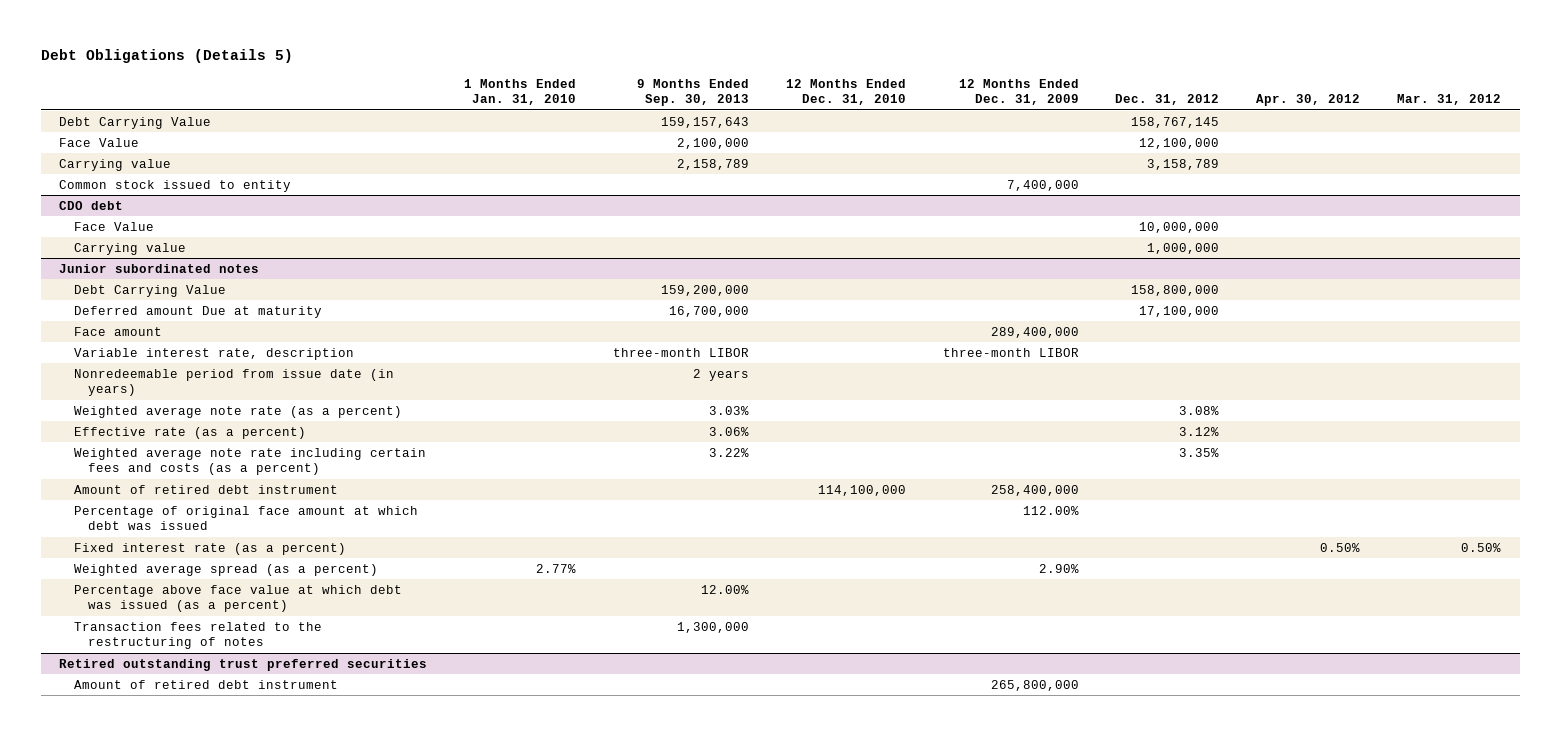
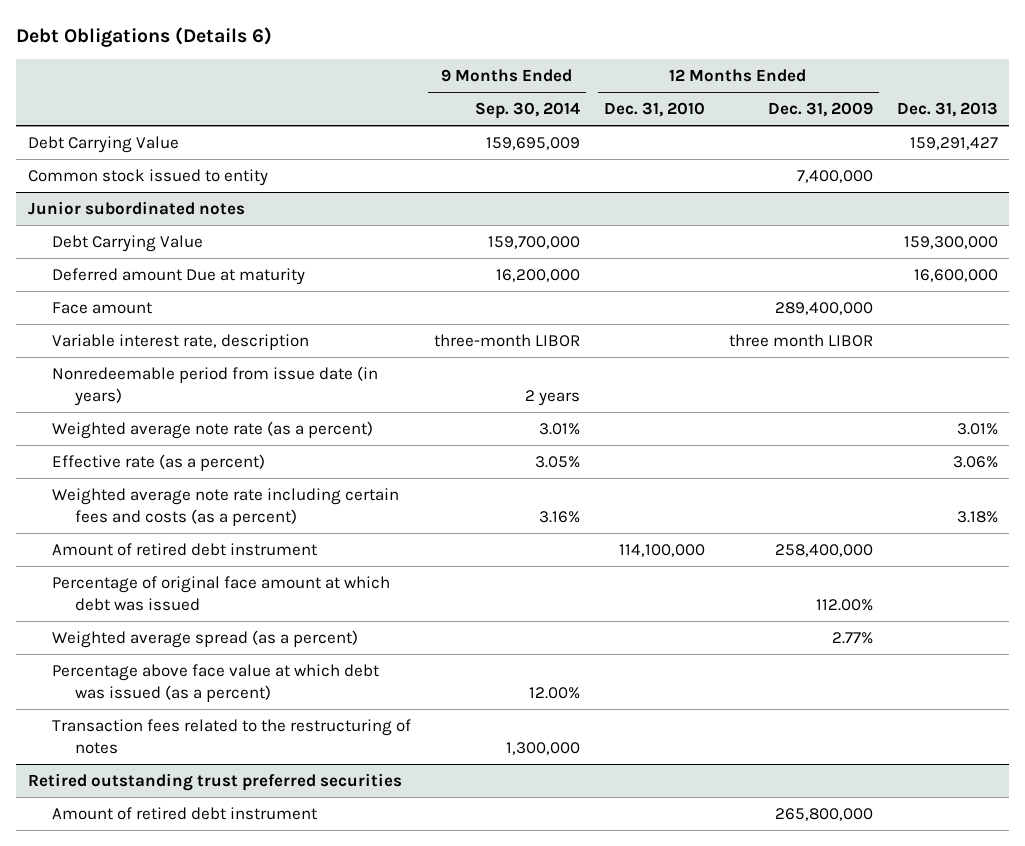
- Debt Obligations (Details 5)
+ Debt Obligations (Details 6)
- | 1 Months Ended Jan. 31, 2010 | 9 Months Ended Sep. 30, 2013 | 12 Months Ended Dec. 31, 2010 | 12 Months Ended Dec. 31, 2009 | Dec. 31, 2012 | Apr. 30, 2012 | Mar. 31, 2012
+ | 9 Months Ended Sep. 30, 2014 | 12 Months Ended Dec. 31, 2010 | 12 Months Ended Dec. 31, 2009 | Dec. 31, 2013
- Face Value | | 2,100,000 | | | 12,100,000 | |
- Carrying value | | 2,158,789 | | | 3,158,789 | |
- CDO debt
- Face Value | | | | | 10,000,000 | |
- Carrying value | | | | | 1,000,000 | |
@ Junior subordinated notes
- Variable interest rate, description | | three-month LIBOR | | three-month LIBOR | | |
+ Variable interest rate, description | three-month LIBOR | | three month LIBOR |
- Fixed interest rate (as a percent) | | | | | | 0.50% | 0.50%
- Weighted average spread (as a percent) | 2.77% | | | 2.90% | | |
+ Weighted average spread (as a percent) | | | 2.77% |

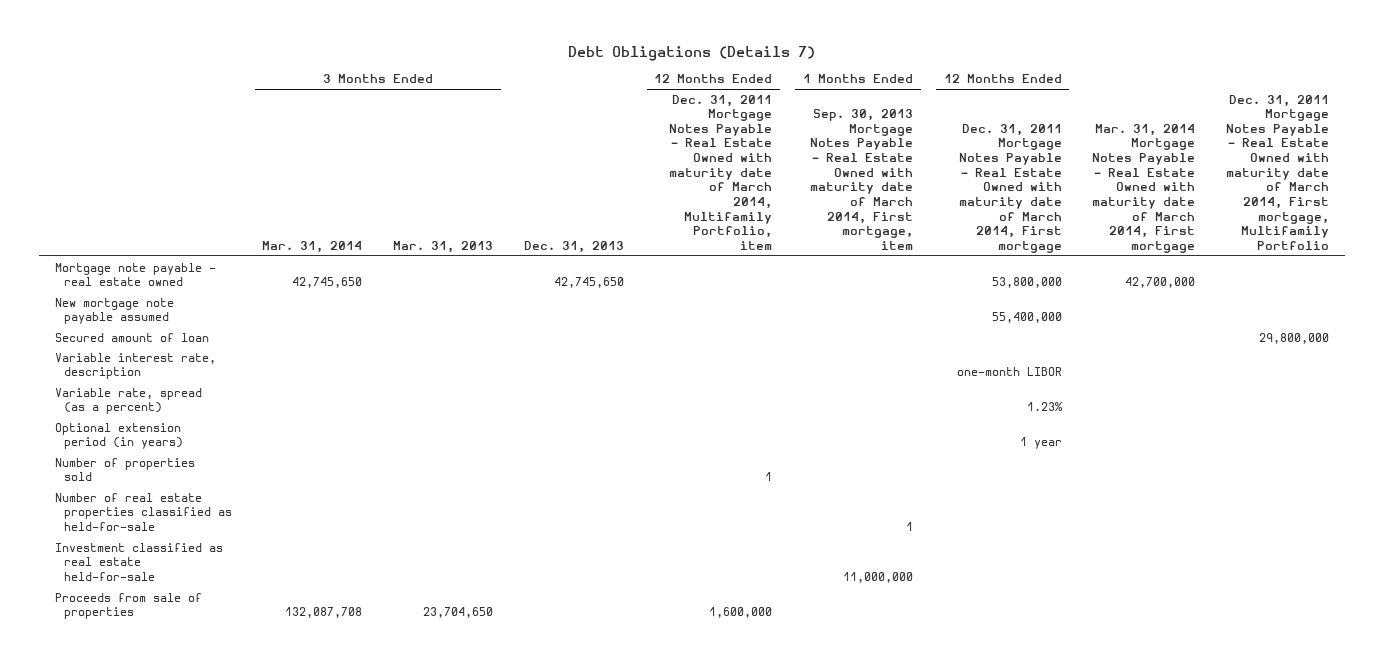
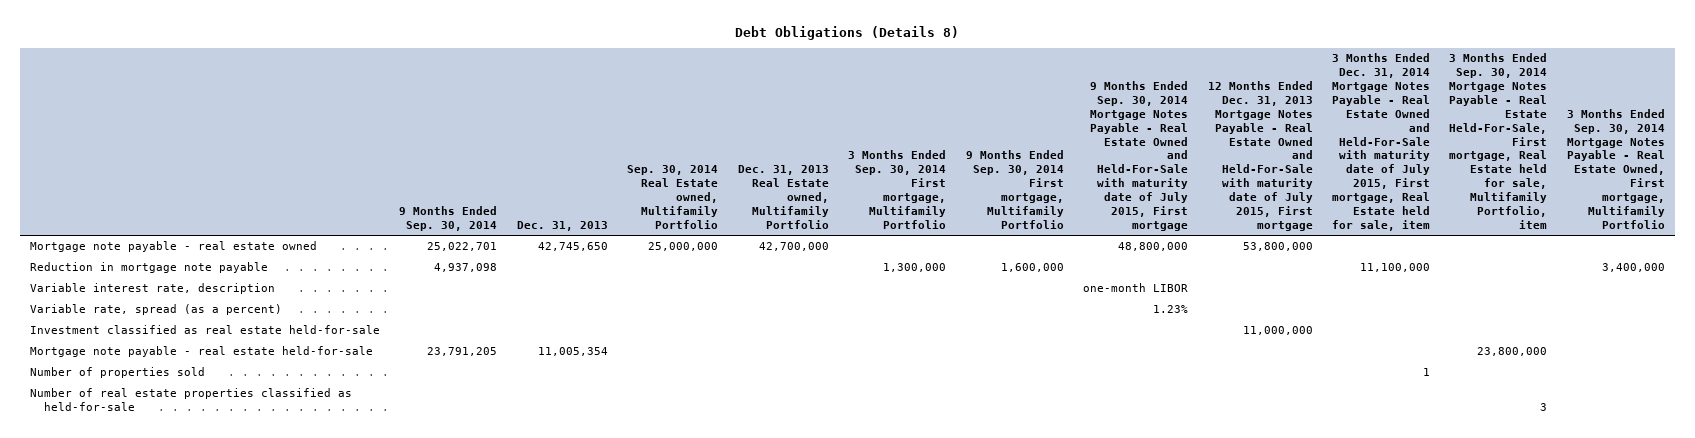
- Debt Obligations (Details 7)
+ Debt Obligations (Details 8)
- | 3 Months Ended Mar. 31, 2014 | 3 Months Ended Mar. 31, 2013 | Dec. 31, 2013 | 12 Months Ended Dec. 31, 2011 Mortgage Notes Payable - Real Estate Owned with maturity date of March 2014, Multifamily Portfolio, item | 1 Months Ended Sep. 30, 2013 Mortgage Notes Payable - Real Estate Owned with maturity date of March 2014, First mortgage, item | 12 Months Ended Dec. 31, 2011 Mortgage Notes Payable - Real Estate Owned with maturity date of March 2014, First mortgage | Mar. 31, 2014 Mortgage Notes Payable - Real Estate Owned with maturity date of March 2014, First mortgage | Dec. 31, 2011 Mortgage Notes Payable - Real Estate Owned with maturity date of March 2014, First mortgage, Multifamily Portfolio
+ | 9 Months Ended Sep. 30, 2014 | Dec. 31, 2013 | Sep. 30, 2014 Real Estate owned, Multifamily Portfolio | Dec. 31, 2013 Real Estate owned, Multifamily Portfolio | 3 Months Ended Sep. 30, 2014 First mortgage, Multifamily Portfolio | 9 Months Ended Sep. 30, 2014 First mortgage, Multifamily Portfolio | 9 Months Ended Sep. 30, 2014 Mortgage Notes Payable - Real Estate Owned and Held-For-Sale with maturity date of July 2015, First mortgage | 12 Months Ended Dec. 31, 2013 Mortgage Notes Payable - Real Estate Owned and Held-For-Sale with maturity date of July 2015, First mortgage | 3 Months Ended Dec. 31, 2014 Mortgage Notes Payable - Real Estate Owned and Held-For-Sale with maturity date of July 2015, First mortgage, Real Estate held for sale, item | 3 Months Ended Sep. 30, 2014 Mortgage Notes Payable - Real Estate Held-For-Sale, First mortgage, Real Estate held for sale, Multifamily Portfolio, item | 3 Months Ended Sep. 30, 2014 Mortgage Notes Payable - Real Estate Owned, First mortgage, Multifamily Portfolio
- New mortgage note payable assumed | | | | | | 55,400,000 | |
- Secured amount of loan | | | | | | | | 29,800,000
+ Reduction in mortgage note payable | 4,937,098 | | | | 1,300,000 | 1,600,000 | | | 11,100,000 | | 3,400,000
- Optional extension period (in years) | | | | | | 1 year | |
moved up: Investment classified as real estate held-for-sale | | | | | | | | 11,000,000 | | |
+ Mortgage note payable - real estate held-for-sale | 23,791,205 | 11,005,354 | | | | | | | | 23,800,000 |
- Proceeds from sale of properties | 132,087,708 | 23,704,650 | | 1,600,000 | | | |

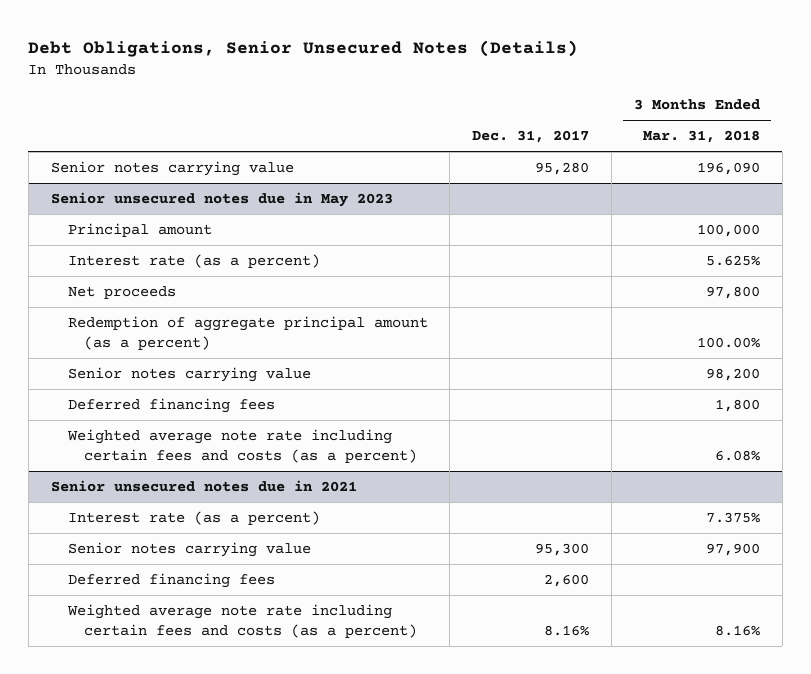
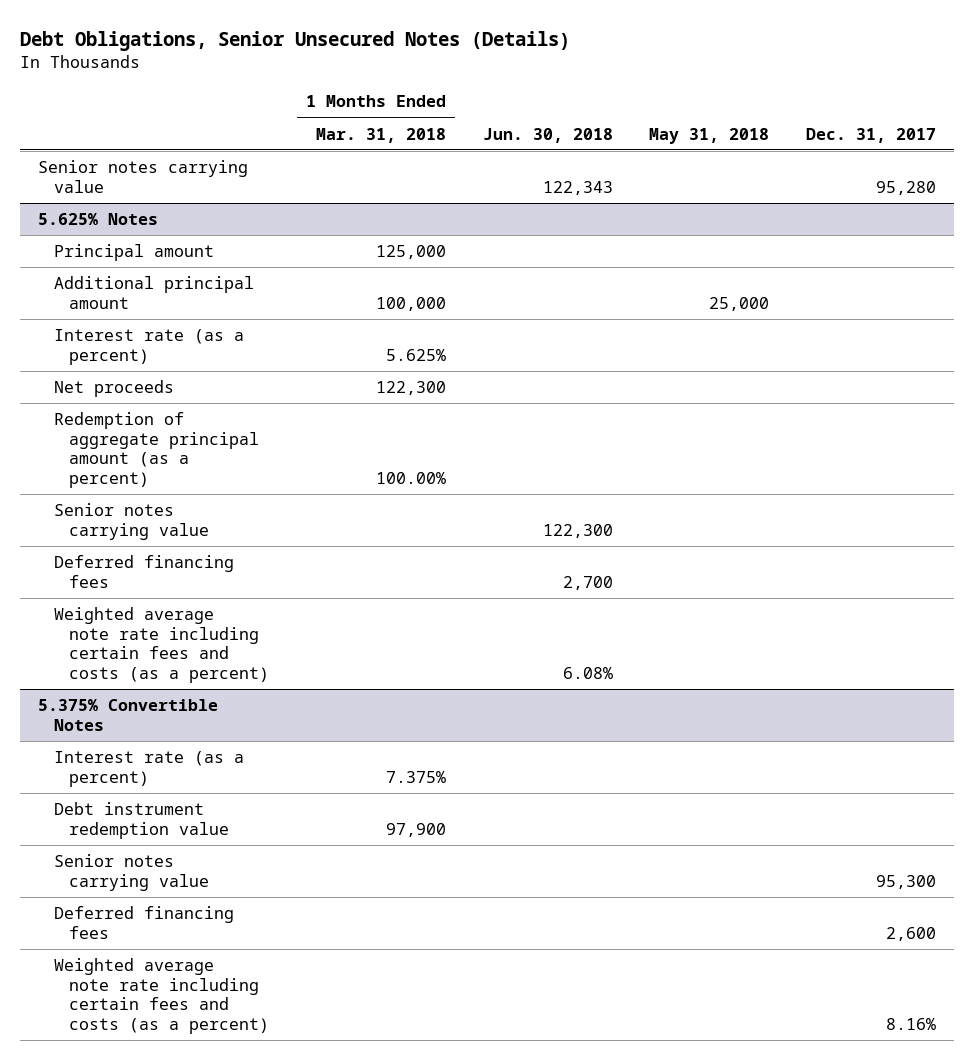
- | Dec. 31, 2017 | 3 Months Ended Mar. 31, 2018
+ | 1 Months Ended Mar. 31, 2018 | Jun. 30, 2018 | May 31, 2018 | Dec. 31, 2017
- Senior unsecured notes due in May 2023
+ 5.625% Notes
+ Additional principal amount | 100,000 | | 25,000 |
- Senior unsecured notes due in 2021
+ 5.375% Convertible Notes
+ Debt instrument redemption value | 97,900 | | |

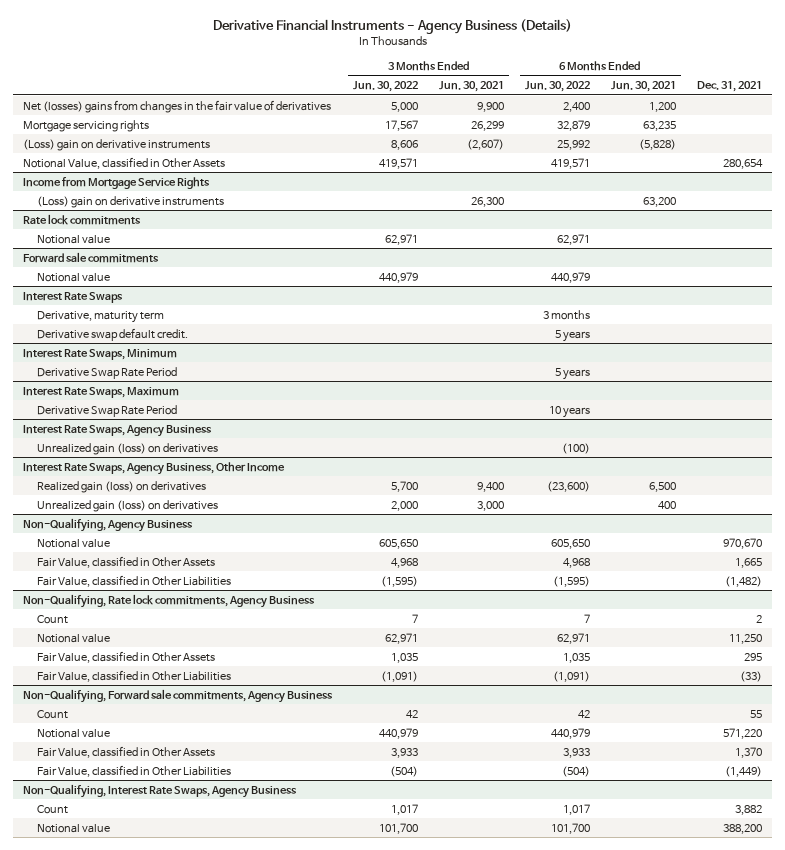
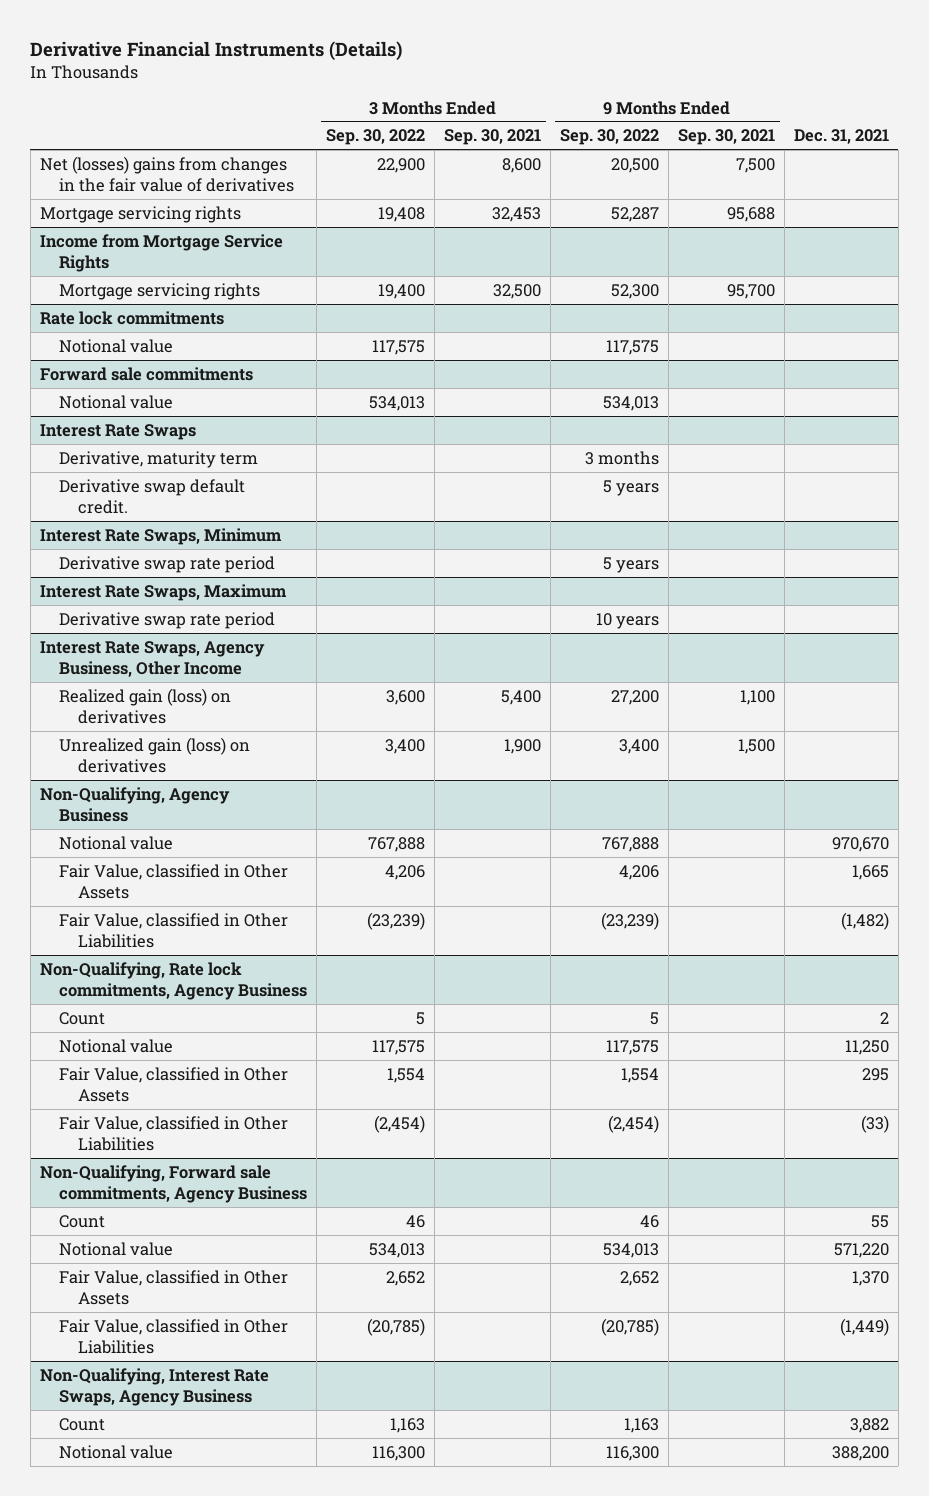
- Derivative Financial Instruments - Agency Business (Details)
+ Derivative Financial Instruments (Details)
- | 3 Months Ended Jun. 30, 2022 | 3 Months Ended Jun. 30, 2021 | 6 Months Ended Jun. 30, 2022 | 6 Months Ended Jun. 30, 2021 | Dec. 31, 2021
+ | 3 Months Ended Sep. 30, 2022 | 3 Months Ended Sep. 30, 2021 | 9 Months Ended Sep. 30, 2022 | 9 Months Ended Sep. 30, 2021 | Dec. 31, 2021
- (Loss) gain on derivative instruments | 8,606 | (2,607) | 25,992 | (5,828) |
- Notional Value, classified in Other Assets | 419,571 | | 419,571 | | 280,654
@ Income from Mortgage Service Rights
- (Loss) gain on derivative instruments | | 26,300 | | 63,200 |
+ Mortgage servicing rights | 19,400 | 32,500 | 52,300 | 95,700 |
@ Interest Rate Swaps, Minimum
- Derivative Swap Rate Period | | | 5 years | |
+ Derivative swap rate period | | | 5 years | |
@ Interest Rate Swaps, Maximum
- Derivative Swap Rate Period | | | 10 years | |
- Interest Rate Swaps, Agency Business
- Unrealized gain (loss) on derivatives | | | (100) | |
@ Interest Rate Swaps, Maximum
+ Derivative swap rate period | | | 10 years | |

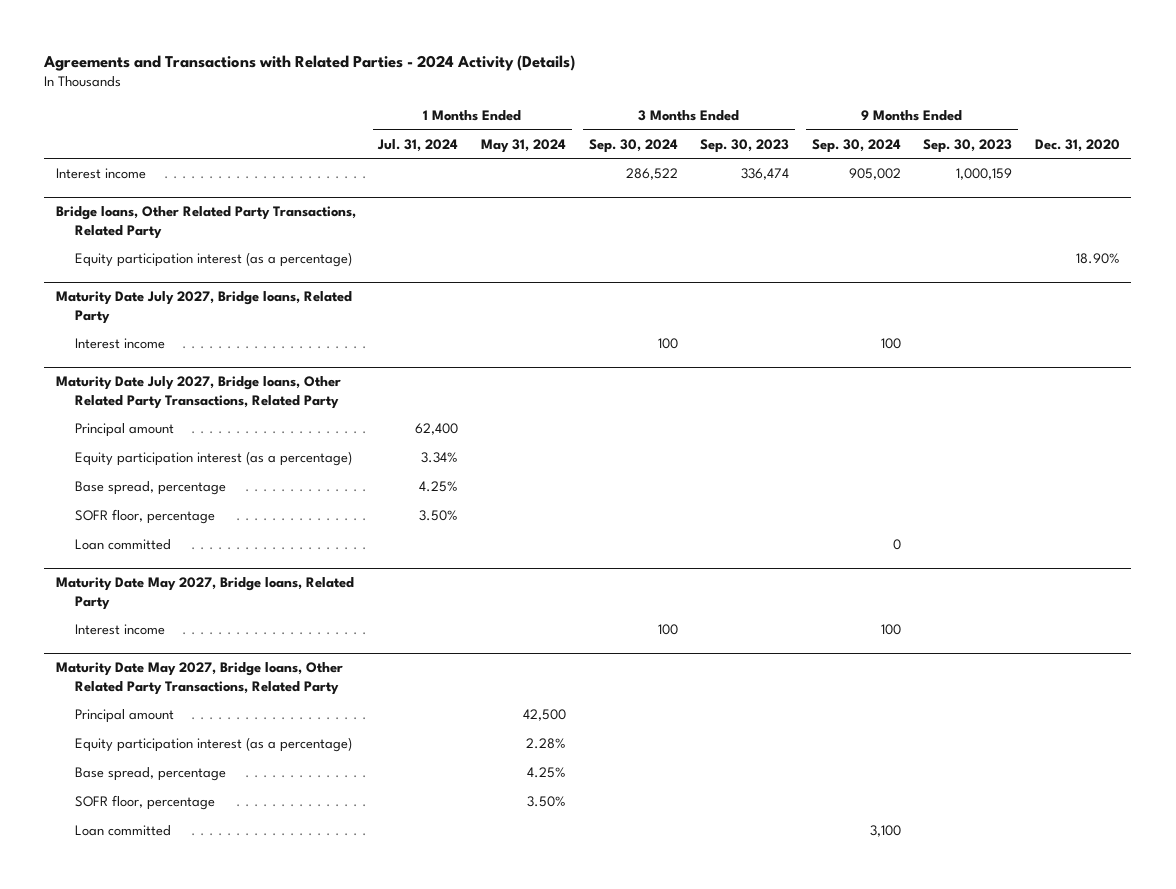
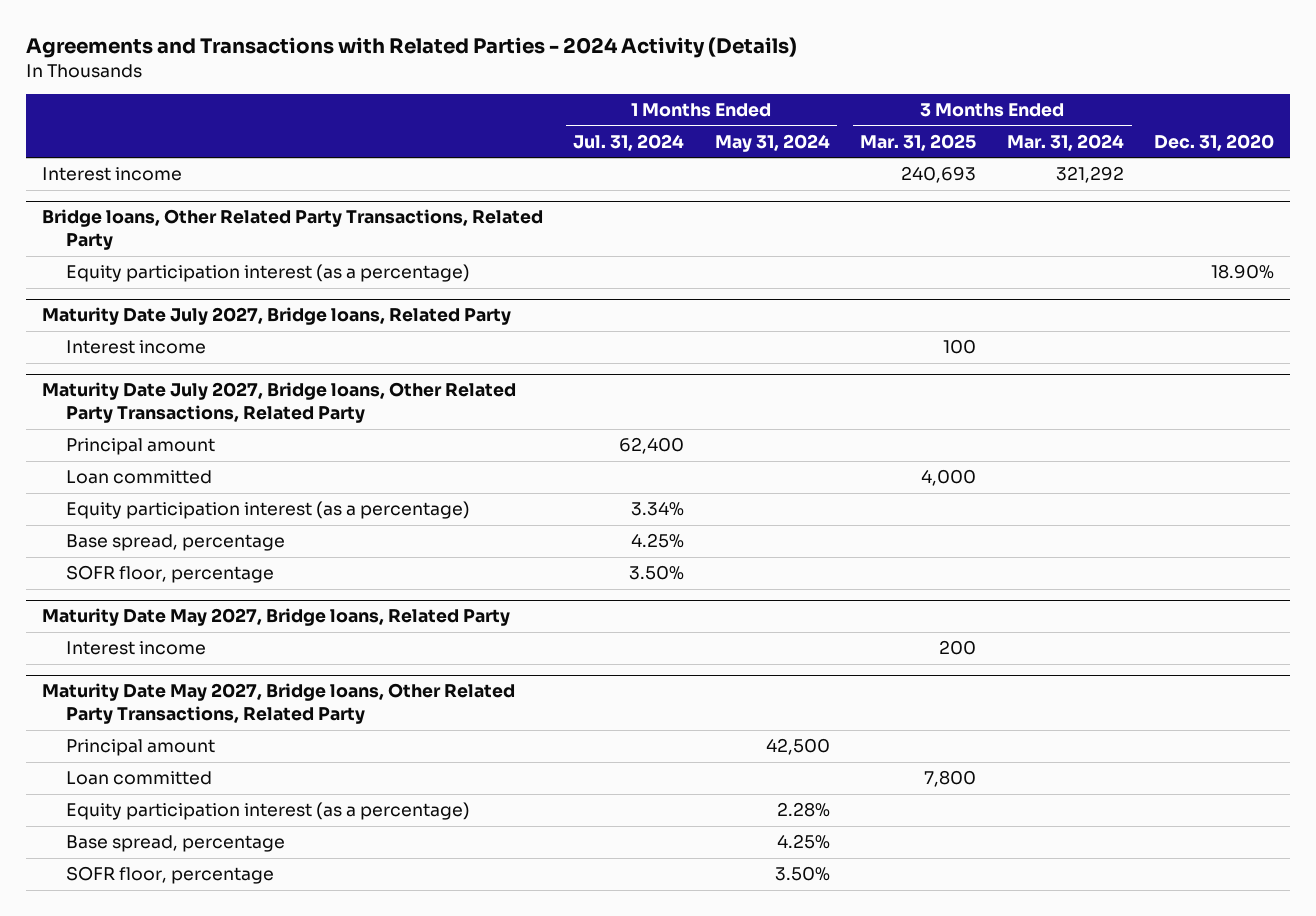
- | 1 Months Ended Jul. 31, 2024 | 1 Months Ended May 31, 2024 | 3 Months Ended Sep. 30, 2024 | 3 Months Ended Sep. 30, 2023 | 9 Months Ended Sep. 30, 2024 | 9 Months Ended Sep. 30, 2023 | Dec. 31, 2020
+ | 1 Months Ended Jul. 31, 2024 | 1 Months Ended May 31, 2024 | 3 Months Ended Mar. 31, 2025 | 3 Months Ended Mar. 31, 2024 | Dec. 31, 2020
@ Maturity Date July 2027, Bridge loans, Other Related Party Transactions, Related Party
moved up: Loan committed | | | 4,000 | |
@ Maturity Date May 2027, Bridge loans, Other Related Party Transactions, Related Party
moved up: Loan committed | | | 7,800 | |

